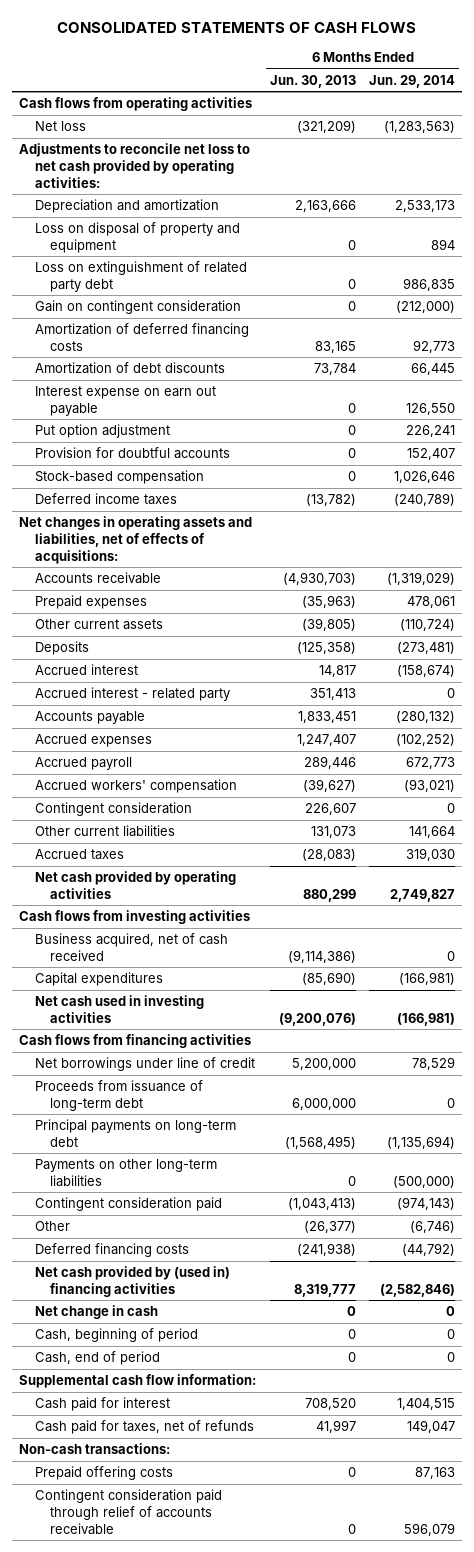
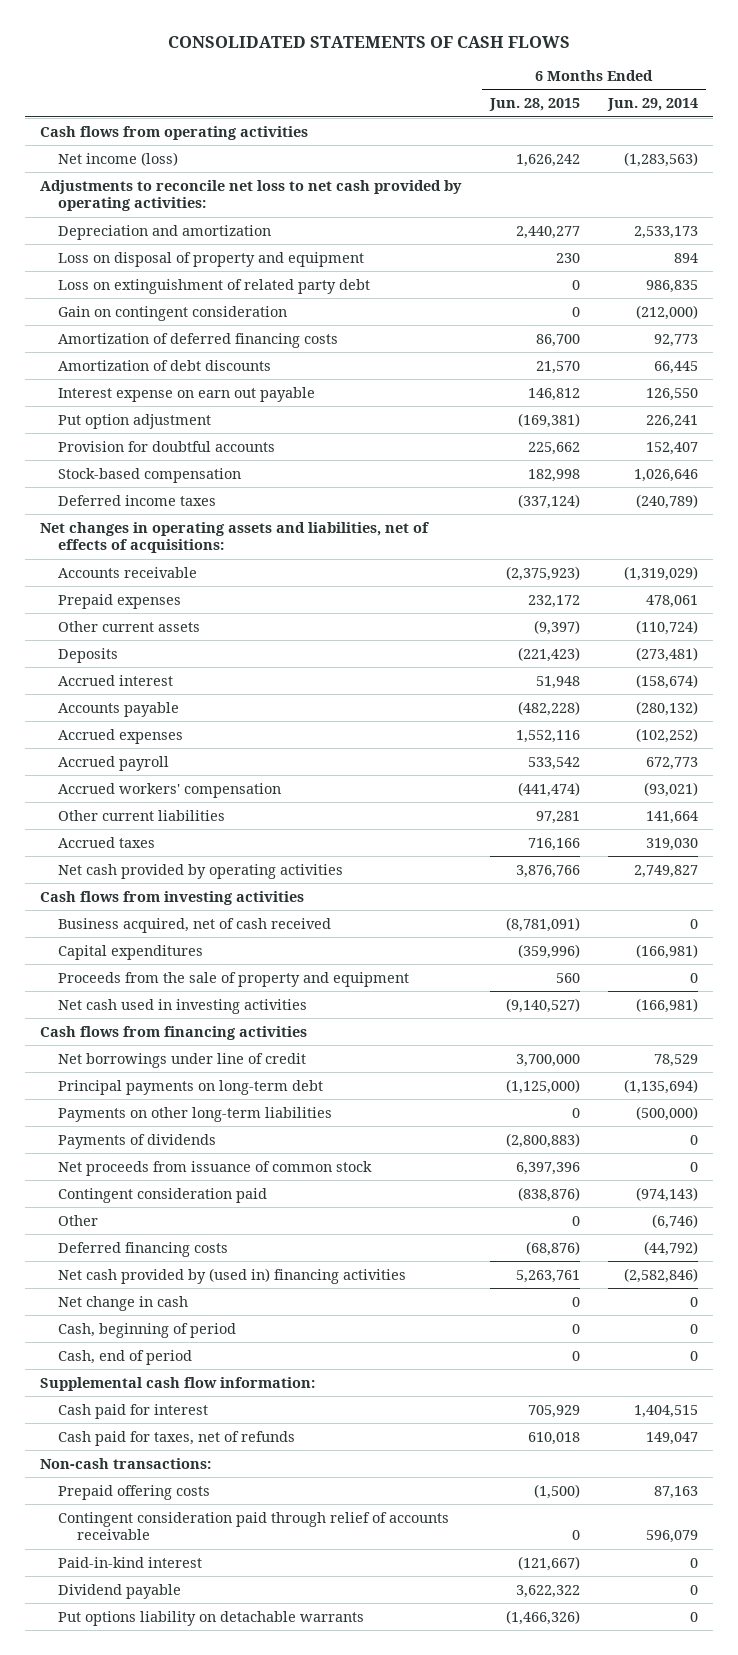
- | 6 Months Ended Jun. 30, 2013 | 6 Months Ended Jun. 29, 2014
+ | 6 Months Ended Jun. 28, 2015 | 6 Months Ended Jun. 29, 2014
- Net loss | (321,209) | (1,283,563)
+ Net income (loss) | 1,626,242 | (1,283,563)
- Accrued interest - related party | 351,413 | 0
- Contingent consideration | 226,607 | 0
+ Proceeds from the sale of property and equipment | 560 | 0
- Proceeds from issuance of long-term debt | 6,000,000 | 0
+ Payments of dividends | (2,800,883) | 0
+ Net proceeds from issuance of common stock | 6,397,396 | 0
+ Paid-in-kind interest | (121,667) | 0
+ Dividend payable | 3,622,322 | 0
+ Put options liability on detachable warrants | (1,466,326) | 0

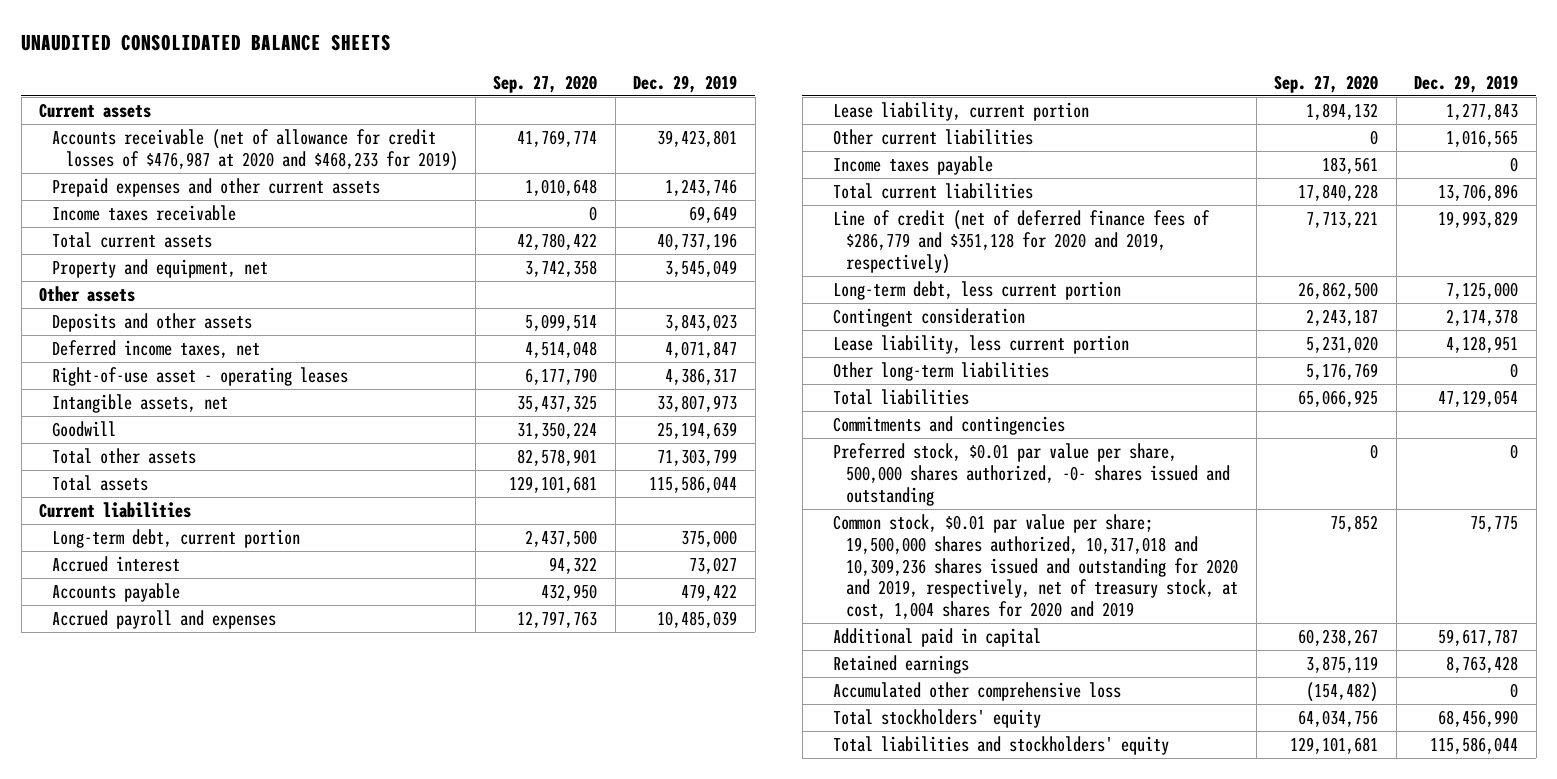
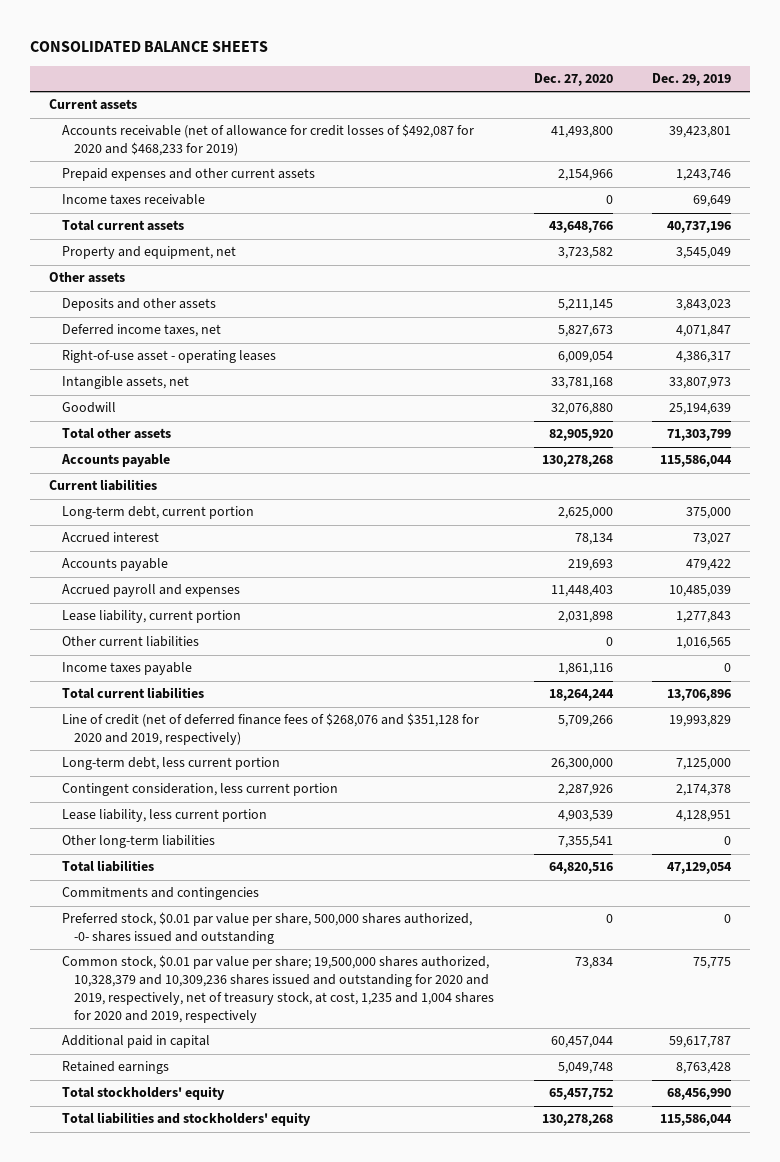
- UNAUDITED CONSOLIDATED BALANCE SHEETS
+ CONSOLIDATED BALANCE SHEETS
- | Sep. 27, 2020 | Dec. 29, 2019
+ | Dec. 27, 2020 | Dec. 29, 2019
- Accounts receivable (net of allowance for credit losses of $476,987 at 2020 and $468,233 for 2019) | 41,769,774 | 39,423,801
+ Accounts receivable (net of allowance for credit losses of $492,087 for 2020 and $468,233 for 2019) | 41,493,800 | 39,423,801
- Total assets | 129,101,681 | 115,586,044
+ Accounts payable | 130,278,268 | 115,586,044
- Line of credit (net of deferred finance fees of $286,779 and $351,128 for 2020 and 2019, respectively) | 7,713,221 | 19,993,829
+ Line of credit (net of deferred finance fees of $268,076 and $351,128 for 2020 and 2019, respectively) | 5,709,266 | 19,993,829
- Contingent consideration | 2,243,187 | 2,174,378
+ Contingent consideration, less current portion | 2,287,926 | 2,174,378
- Common stock, $0.01 par value per share; 19,500,000 shares authorized, 10,317,018 and 10,309,236 shares issued and outstanding for 2020 and 2019, respectively, net of treasury stock, at cost, 1,004 shares for 2020 and 2019 | 75,852 | 75,775
+ Common stock, $0.01 par value per share; 19,500,000 shares authorized, 10,328,379 and 10,309,236 shares issued and outstanding for 2020 and 2019, respectively, net of treasury stock, at cost, 1,235 and 1,004 shares for 2020 and 2019, respectively | 73,834 | 75,775
- Accumulated other comprehensive loss | (154,482) | 0

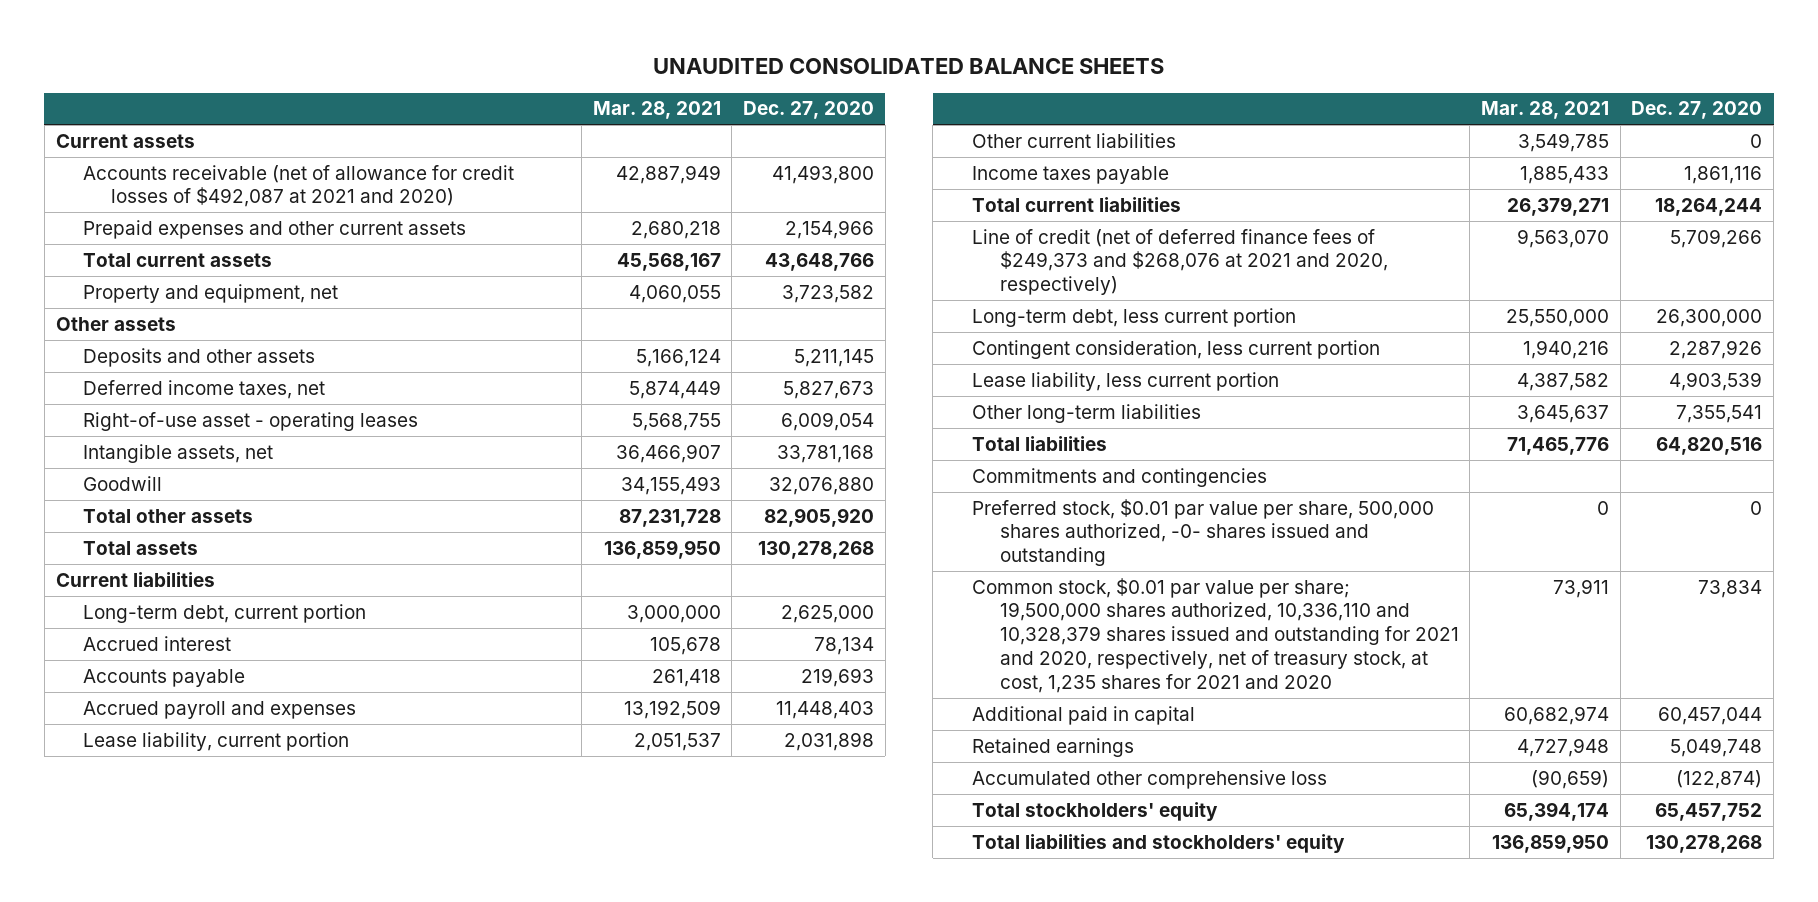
- CONSOLIDATED BALANCE SHEETS
+ UNAUDITED CONSOLIDATED BALANCE SHEETS
- | Dec. 27, 2020 | Dec. 29, 2019
+ | Mar. 28, 2021 | Dec. 27, 2020
- Accounts receivable (net of allowance for credit losses of $492,087 for 2020 and $468,233 for 2019) | 41,493,800 | 39,423,801
+ Accounts receivable (net of allowance for credit losses of $492,087 at 2021 and 2020) | 42,887,949 | 41,493,800
- Income taxes receivable | 0 | 69,649
- Accounts payable | 130,278,268 | 115,586,044
+ Total assets | 136,859,950 | 130,278,268
- Line of credit (net of deferred finance fees of $268,076 and $351,128 for 2020 and 2019, respectively) | 5,709,266 | 19,993,829
+ Line of credit (net of deferred finance fees of $249,373 and $268,076 at 2021 and 2020, respectively) | 9,563,070 | 5,709,266
- Common stock, $0.01 par value per share; 19,500,000 shares authorized, 10,328,379 and 10,309,236 shares issued and outstanding for 2020 and 2019, respectively, net of treasury stock, at cost, 1,235 and 1,004 shares for 2020 and 2019, respectively | 73,834 | 75,775
+ Common stock, $0.01 par value per share; 19,500,000 shares authorized, 10,336,110 and 10,328,379 shares issued and outstanding for 2021 and 2020, respectively, net of treasury stock, at cost, 1,235 shares for 2021 and 2020 | 73,911 | 73,834
+ Accumulated other comprehensive loss | (90,659) | (122,874)

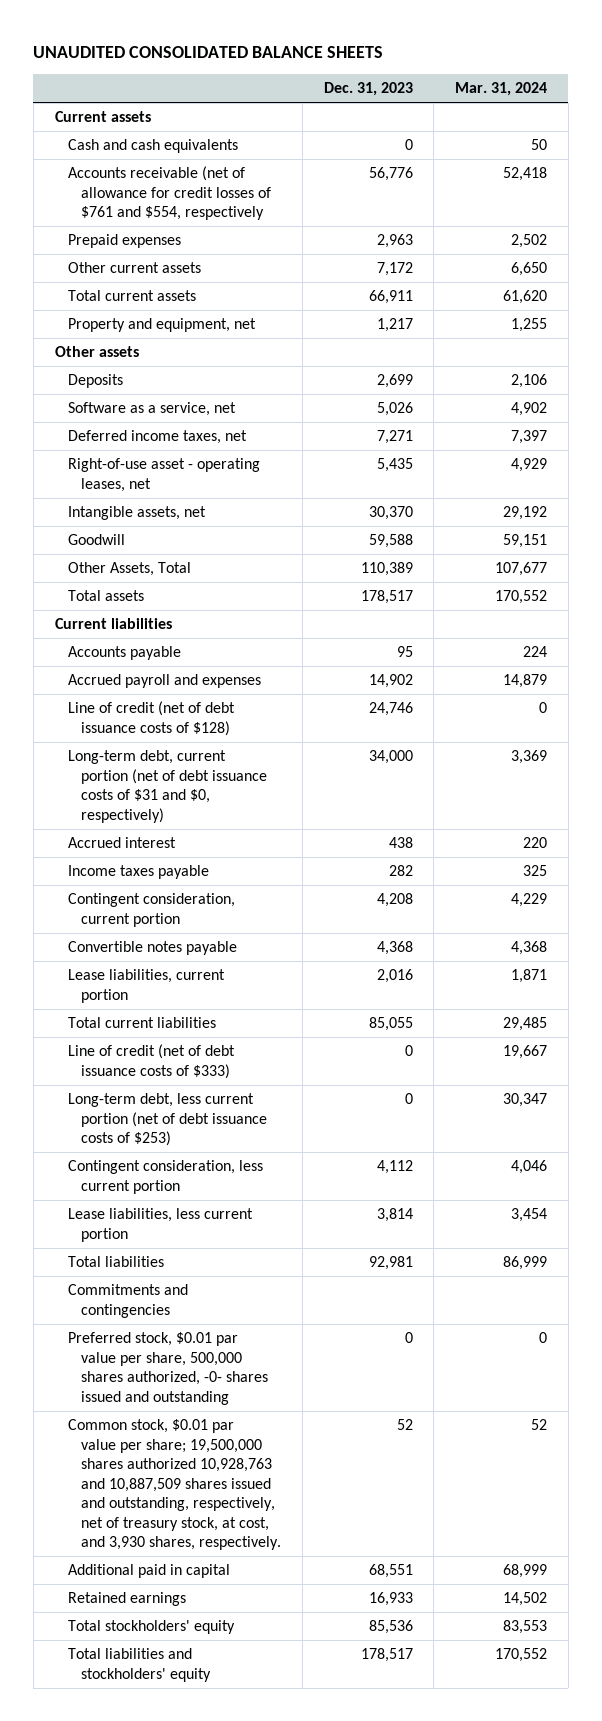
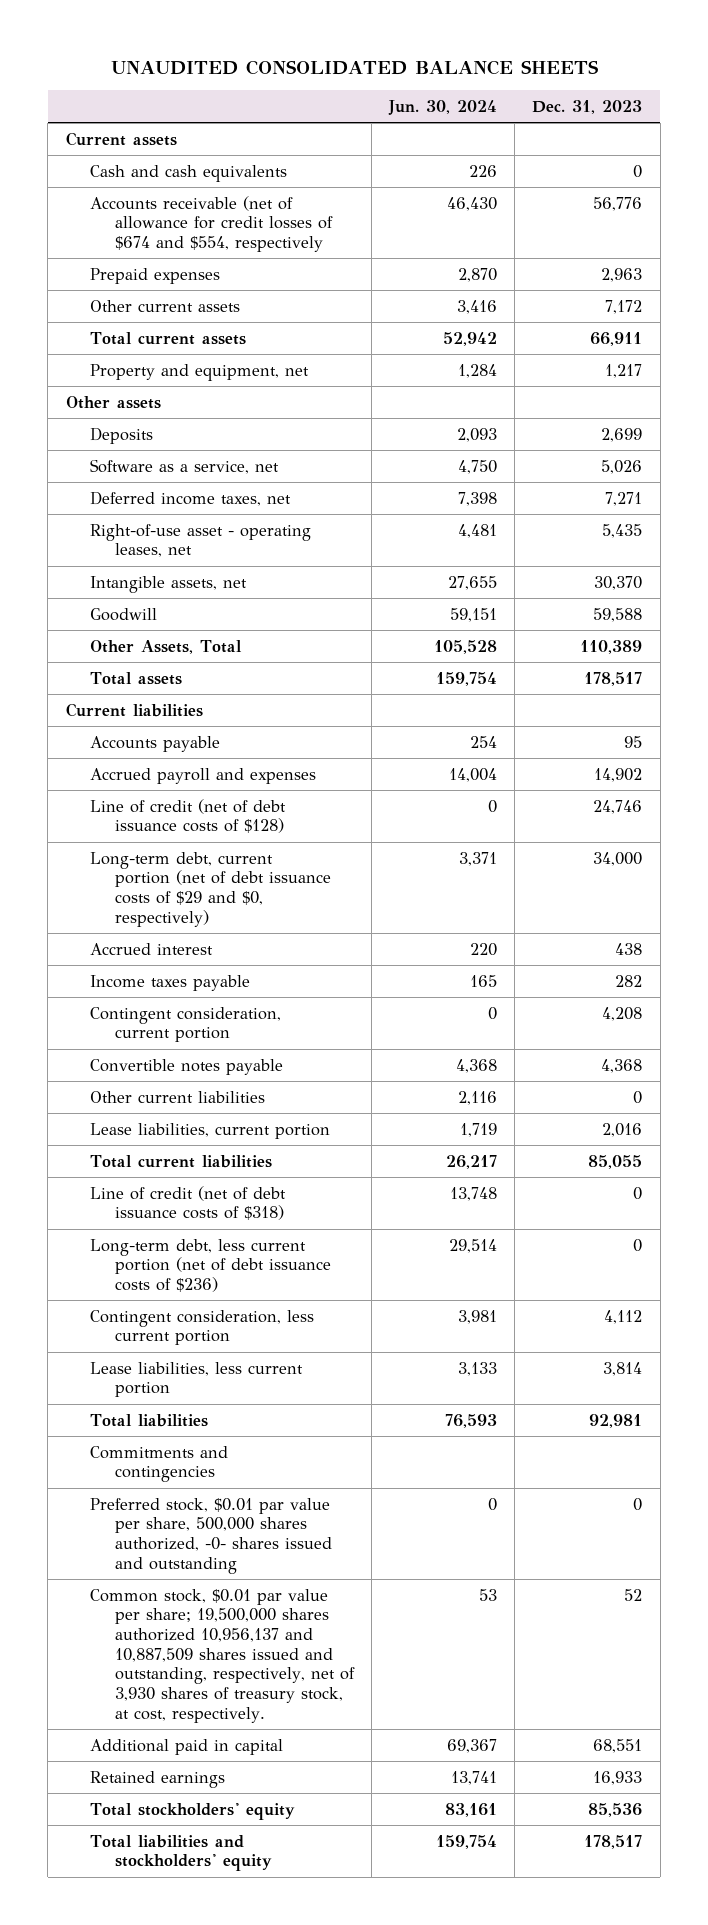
- | Dec. 31, 2023 | Mar. 31, 2024
+ | Jun. 30, 2024 | Dec. 31, 2023
- Accounts receivable (net of allowance for credit losses of $761 and $554, respectively | 56,776 | 52,418
+ Accounts receivable (net of allowance for credit losses of $674 and $554, respectively | 46,430 | 56,776
- Long-term debt, current portion (net of debt issuance costs of $31 and $0, respectively) | 34,000 | 3,369
+ Long-term debt, current portion (net of debt issuance costs of $29 and $0, respectively) | 3,371 | 34,000
+ Other current liabilities | 2,116 | 0
- Line of credit (net of debt issuance costs of $333) | 0 | 19,667
- Long-term debt, less current portion (net of debt issuance costs of $253) | 0 | 30,347
+ Line of credit (net of debt issuance costs of $318) | 13,748 | 0
+ Long-term debt, less current portion (net of debt issuance costs of $236) | 29,514 | 0
- Common stock, $0.01 par value per share; 19,500,000 shares authorized 10,928,763 and 10,887,509 shares issued and outstanding, respectively, net of treasury stock, at cost, and 3,930 shares, respectively. | 52 | 52
+ Common stock, $0.01 par value per share; 19,500,000 shares authorized 10,956,137 and 10,887,509 shares issued and outstanding, respectively, net of 3,930 shares of treasury stock, at cost, respectively. | 53 | 52

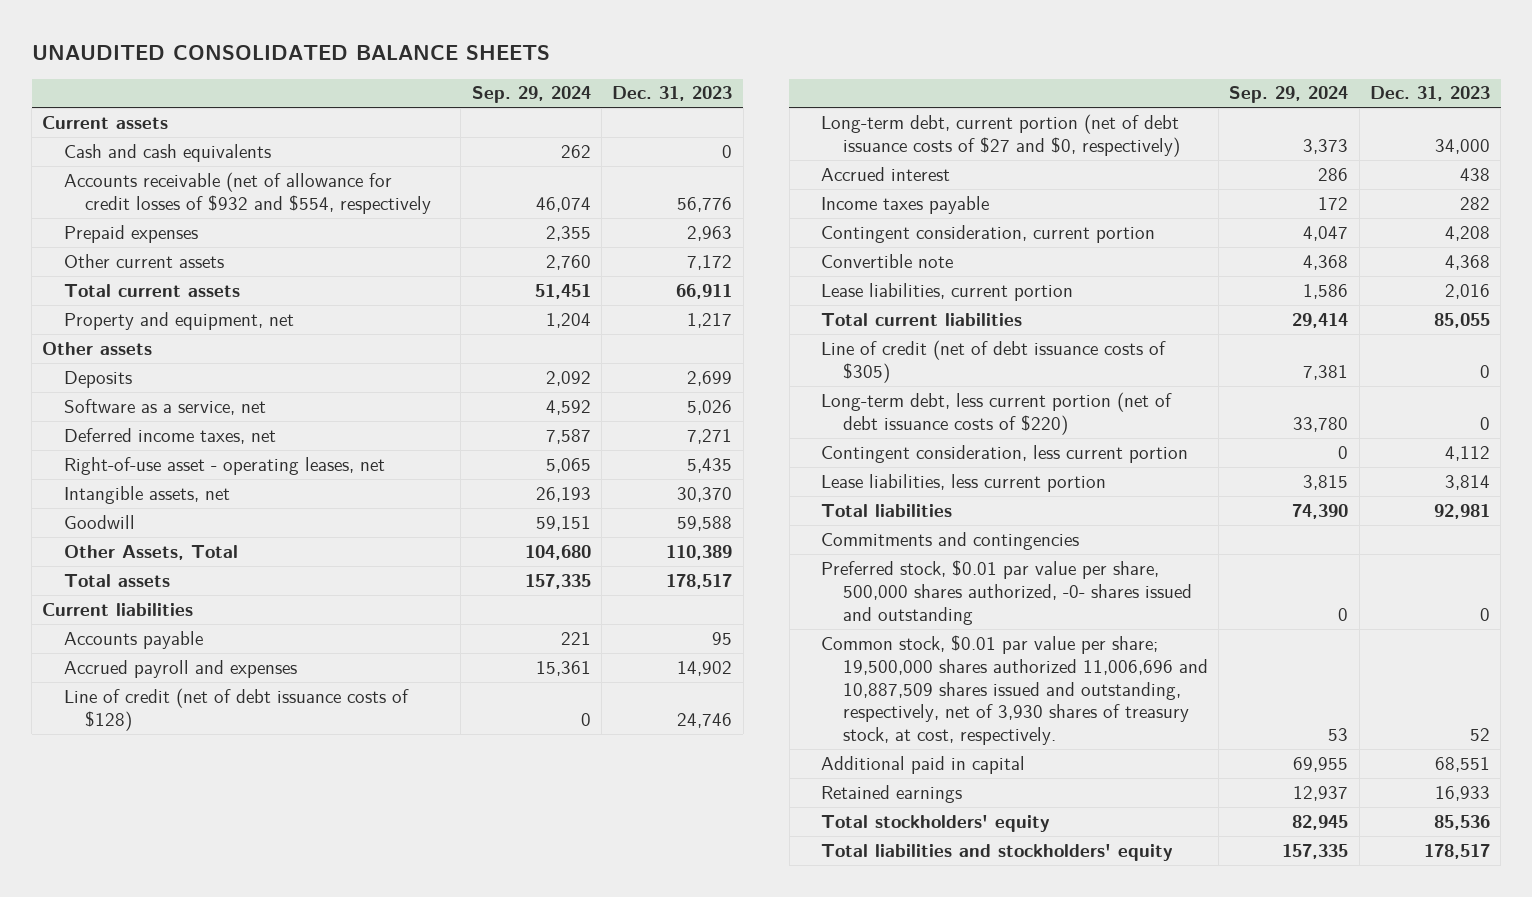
- | Jun. 30, 2024 | Dec. 31, 2023
+ | Sep. 29, 2024 | Dec. 31, 2023
- Accounts receivable (net of allowance for credit losses of $674 and $554, respectively | 46,430 | 56,776
+ Accounts receivable (net of allowance for credit losses of $932 and $554, respectively | 46,074 | 56,776
- Long-term debt, current portion (net of debt issuance costs of $29 and $0, respectively) | 3,371 | 34,000
+ Long-term debt, current portion (net of debt issuance costs of $27 and $0, respectively) | 3,373 | 34,000
- Convertible notes payable | 4,368 | 4,368
- Other current liabilities | 2,116 | 0
+ Convertible note | 4,368 | 4,368
- Line of credit (net of debt issuance costs of $318) | 13,748 | 0
- Long-term debt, less current portion (net of debt issuance costs of $236) | 29,514 | 0
+ Line of credit (net of debt issuance costs of $305) | 7,381 | 0
+ Long-term debt, less current portion (net of debt issuance costs of $220) | 33,780 | 0
- Common stock, $0.01 par value per share; 19,500,000 shares authorized 10,956,137 and 10,887,509 shares issued and outstanding, respectively, net of 3,930 shares of treasury stock, at cost, respectively. | 53 | 52
+ Common stock, $0.01 par value per share; 19,500,000 shares authorized 11,006,696 and 10,887,509 shares issued and outstanding, respectively, net of 3,930 shares of treasury stock, at cost, respectively. | 53 | 52

